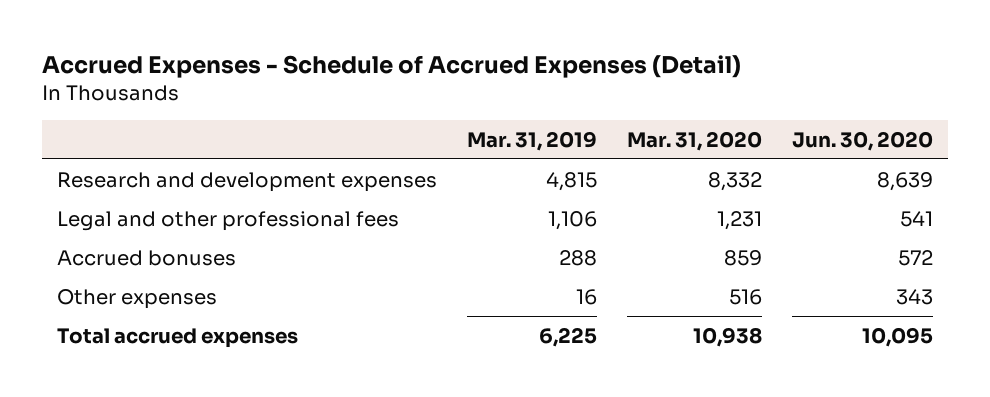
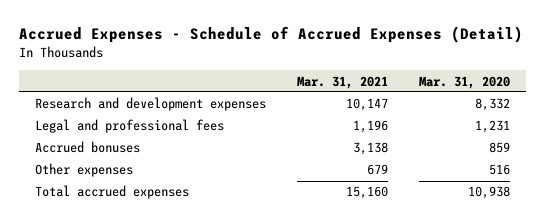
- | Mar. 31, 2019 | Mar. 31, 2020 | Jun. 30, 2020
+ | Mar. 31, 2021 | Mar. 31, 2020
- Legal and other professional fees | 1,106 | 1,231 | 541
+ Legal and professional fees | 1,196 | 1,231

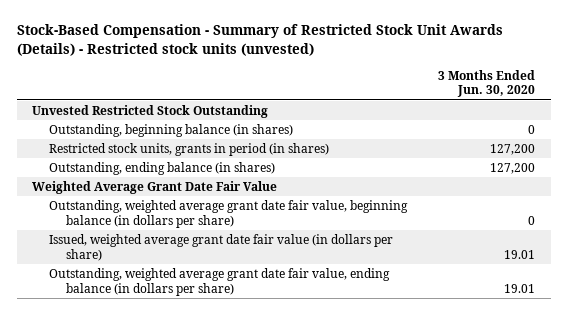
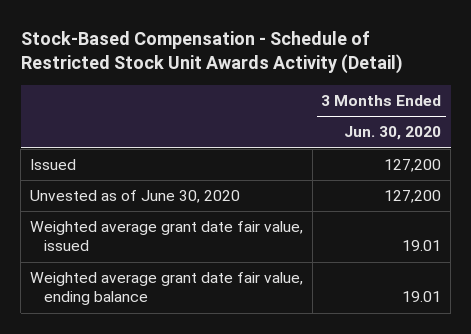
- Stock-Based Compensation - Summary of Restricted Stock Unit Awards (Details) - Restricted stock units (unvested)
+ Stock-Based Compensation - Schedule of Restricted Stock Unit Awards Activity (Detail)
- Unvested Restricted Stock Outstanding
- Outstanding, beginning balance (in shares) | 0
- Restricted stock units, grants in period (in shares) | 127,200
- Outstanding, ending balance (in shares) | 127,200
- Weighted Average Grant Date Fair Value
- Outstanding, weighted average grant date fair value, beginning balance (in dollars per share) | 0
- Issued, weighted average grant date fair value (in dollars per share) | 19.01
- Outstanding, weighted average grant date fair value, ending balance (in dollars per share) | 19.01
+ Issued | 127,200
+ Unvested as of June 30, 2020 | 127,200
+ Weighted average grant date fair value, issued | 19.01
+ Weighted average grant date fair value, ending balance | 19.01

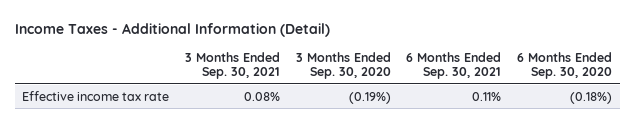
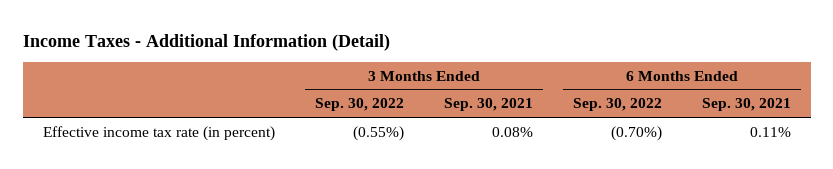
- | 3 Months Ended Sep. 30, 2021 | 3 Months Ended Sep. 30, 2020 | 6 Months Ended Sep. 30, 2021 | 6 Months Ended Sep. 30, 2020
+ | 3 Months Ended Sep. 30, 2022 | 3 Months Ended Sep. 30, 2021 | 6 Months Ended Sep. 30, 2022 | 6 Months Ended Sep. 30, 2021
- Effective income tax rate | 0.08% | (0.19%) | 0.11% | (0.18%)
+ Effective income tax rate (in percent) | (0.55%) | 0.08% | (0.70%) | 0.11%

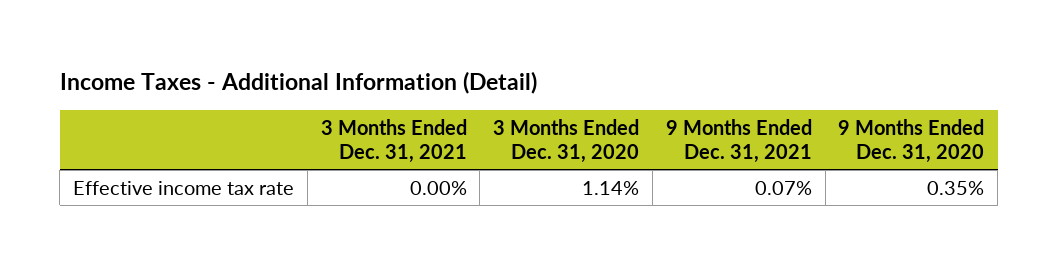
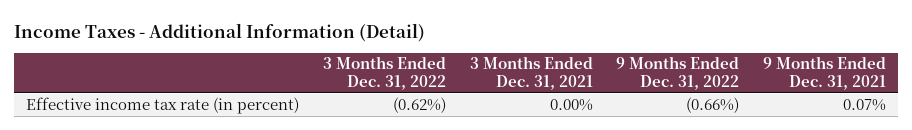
- | 3 Months Ended Dec. 31, 2021 | 3 Months Ended Dec. 31, 2020 | 9 Months Ended Dec. 31, 2021 | 9 Months Ended Dec. 31, 2020
+ | 3 Months Ended Dec. 31, 2022 | 3 Months Ended Dec. 31, 2021 | 9 Months Ended Dec. 31, 2022 | 9 Months Ended Dec. 31, 2021
- Effective income tax rate | 0.00% | 1.14% | 0.07% | 0.35%
+ Effective income tax rate (in percent) | (0.62%) | 0.00% | (0.66%) | 0.07%

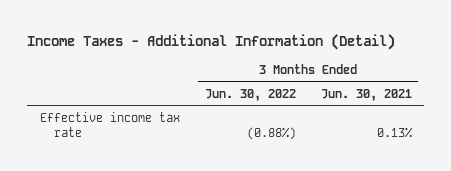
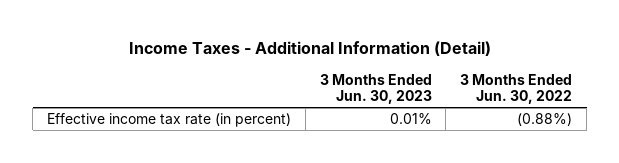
- | 3 Months Ended Jun. 30, 2022 | 3 Months Ended Jun. 30, 2021
+ | 3 Months Ended Jun. 30, 2023 | 3 Months Ended Jun. 30, 2022
- Effective income tax rate | (0.88%) | 0.13%
+ Effective income tax rate (in percent) | 0.01% | (0.88%)

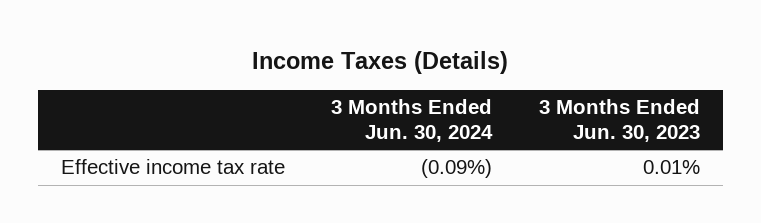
- Income Taxes - Additional Information (Detail)
+ Income Taxes (Details)
- | 3 Months Ended Jun. 30, 2023 | 3 Months Ended Jun. 30, 2022
+ | 3 Months Ended Jun. 30, 2024 | 3 Months Ended Jun. 30, 2023
- Effective income tax rate (in percent) | 0.01% | (0.88%)
+ Effective income tax rate | (0.09%) | 0.01%

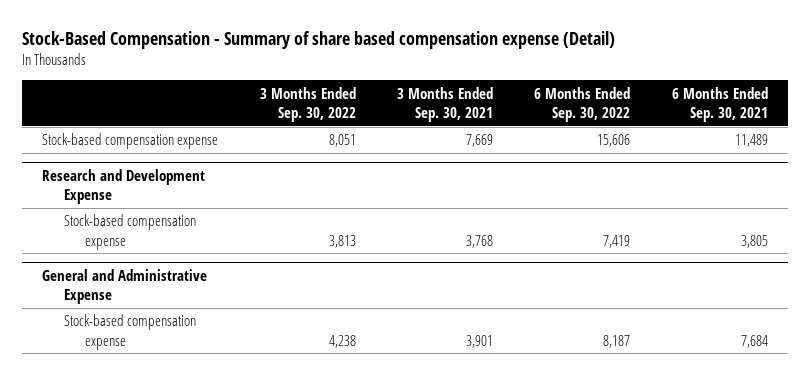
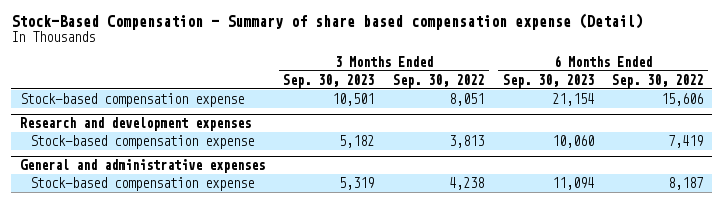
- | 3 Months Ended Sep. 30, 2022 | 3 Months Ended Sep. 30, 2021 | 6 Months Ended Sep. 30, 2022 | 6 Months Ended Sep. 30, 2021
+ | 3 Months Ended Sep. 30, 2023 | 3 Months Ended Sep. 30, 2022 | 6 Months Ended Sep. 30, 2023 | 6 Months Ended Sep. 30, 2022
- Research and Development Expense
+ Research and development expenses
- General and Administrative Expense
+ General and administrative expenses

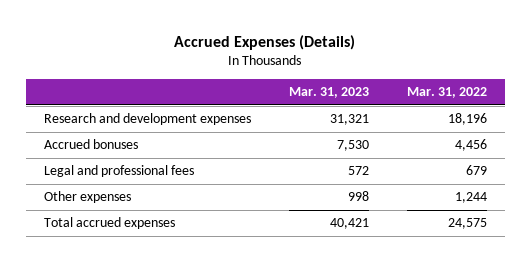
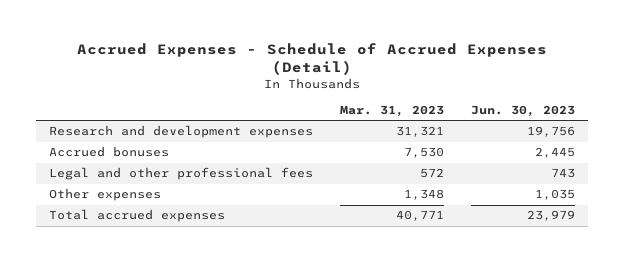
- Accrued Expenses (Details)
+ Accrued Expenses - Schedule of Accrued Expenses (Detail)
- | Mar. 31, 2023 | Mar. 31, 2022
+ | Mar. 31, 2023 | Jun. 30, 2023
- Legal and professional fees | 572 | 679
- Other expenses | 998 | 1,244
- Total accrued expenses | 40,421 | 24,575
+ Legal and other professional fees | 572 | 743
+ Other expenses | 1,348 | 1,035
+ Total accrued expenses | 40,771 | 23,979

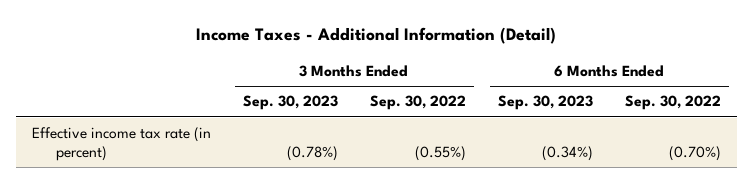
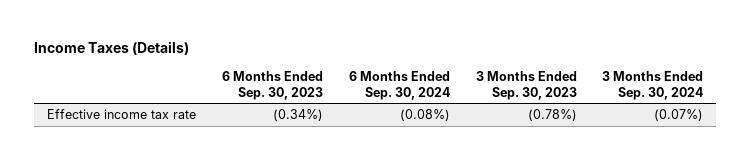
- Income Taxes - Additional Information (Detail)
+ Income Taxes (Details)
- | 3 Months Ended Sep. 30, 2023 | 3 Months Ended Sep. 30, 2022 | 6 Months Ended Sep. 30, 2023 | 6 Months Ended Sep. 30, 2022
+ | 6 Months Ended Sep. 30, 2023 | 6 Months Ended Sep. 30, 2024 | 3 Months Ended Sep. 30, 2023 | 3 Months Ended Sep. 30, 2024
- Effective income tax rate (in percent) | (0.78%) | (0.55%) | (0.34%) | (0.70%)
+ Effective income tax rate | (0.34%) | (0.08%) | (0.78%) | (0.07%)

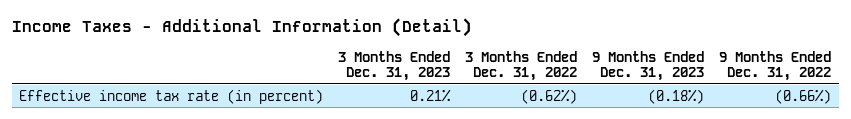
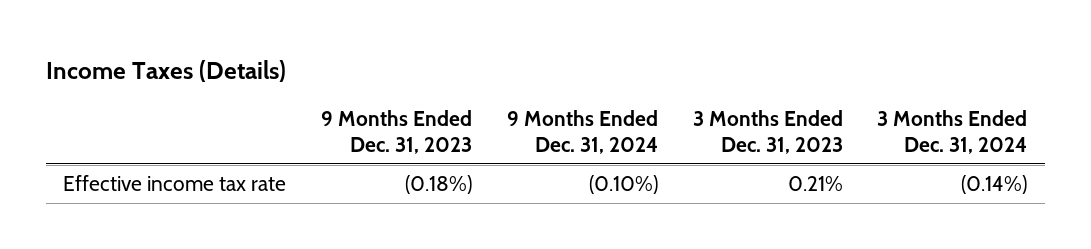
- Income Taxes - Additional Information (Detail)
+ Income Taxes (Details)
- | 3 Months Ended Dec. 31, 2023 | 3 Months Ended Dec. 31, 2022 | 9 Months Ended Dec. 31, 2023 | 9 Months Ended Dec. 31, 2022
+ | 9 Months Ended Dec. 31, 2023 | 9 Months Ended Dec. 31, 2024 | 3 Months Ended Dec. 31, 2023 | 3 Months Ended Dec. 31, 2024
- Effective income tax rate (in percent) | 0.21% | (0.62%) | (0.18%) | (0.66%)
+ Effective income tax rate | (0.18%) | (0.10%) | 0.21% | (0.14%)

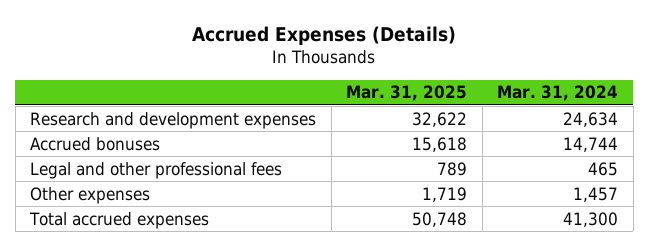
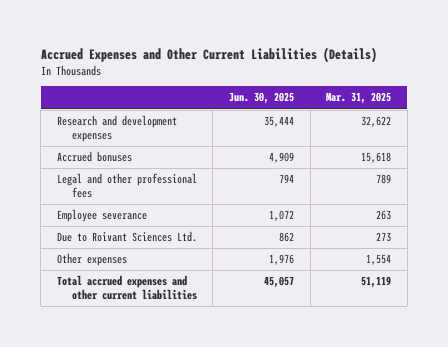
- Accrued Expenses (Details)
+ Accrued Expenses and Other Current Liabilities (Details)
- | Mar. 31, 2025 | Mar. 31, 2024
+ | Jun. 30, 2025 | Mar. 31, 2025
- Other expenses | 1,719 | 1,457
- Total accrued expenses | 50,748 | 41,300
+ Employee severance | 1,072 | 263
+ Due to Roivant Sciences Ltd. | 862 | 273
+ Other expenses | 1,976 | 1,554
+ Total accrued expenses and other current liabilities | 45,057 | 51,119

